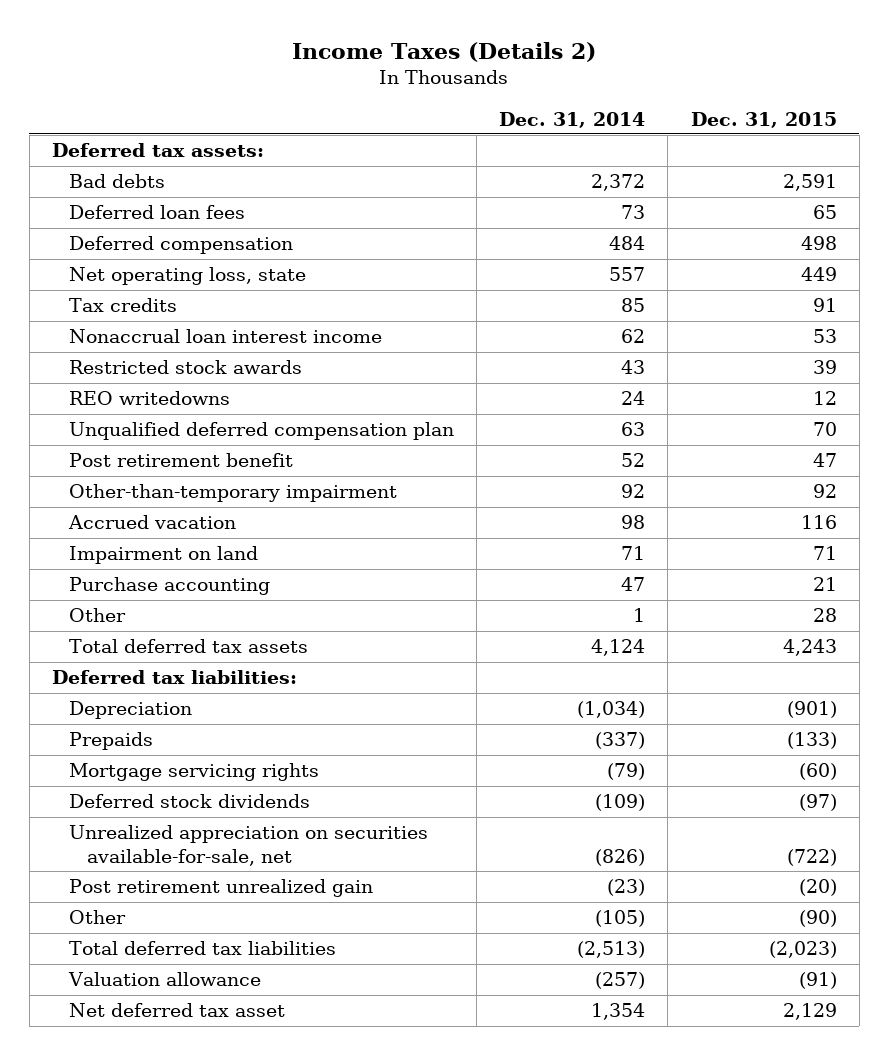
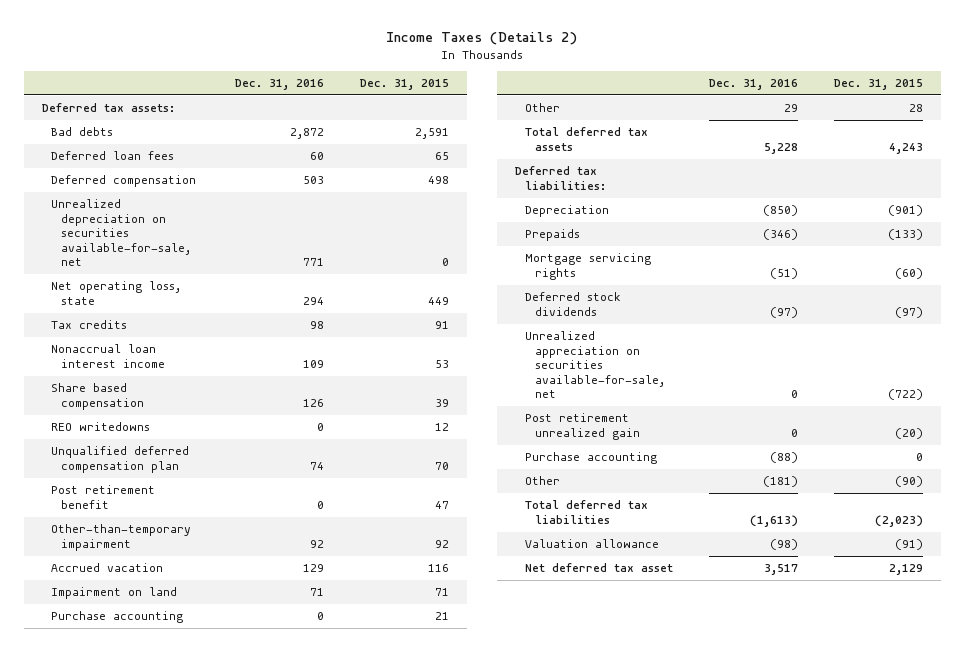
- | Dec. 31, 2014 | Dec. 31, 2015
+ | Dec. 31, 2016 | Dec. 31, 2015
+ Unrealized depreciation on securities available-for-sale, net | 771 | 0
- Restricted stock awards | 43 | 39
+ Share based compensation | 126 | 39
+ Purchase accounting | (88) | 0

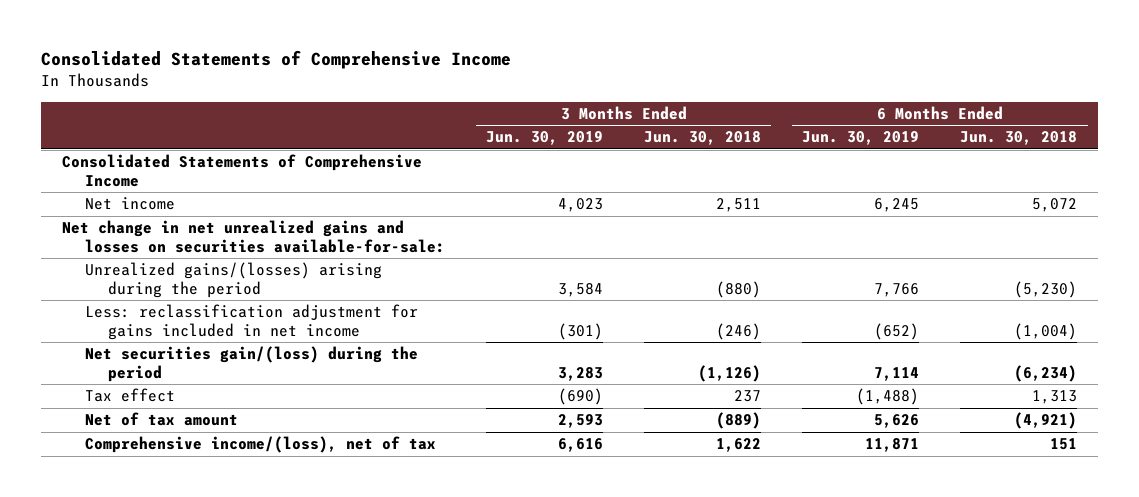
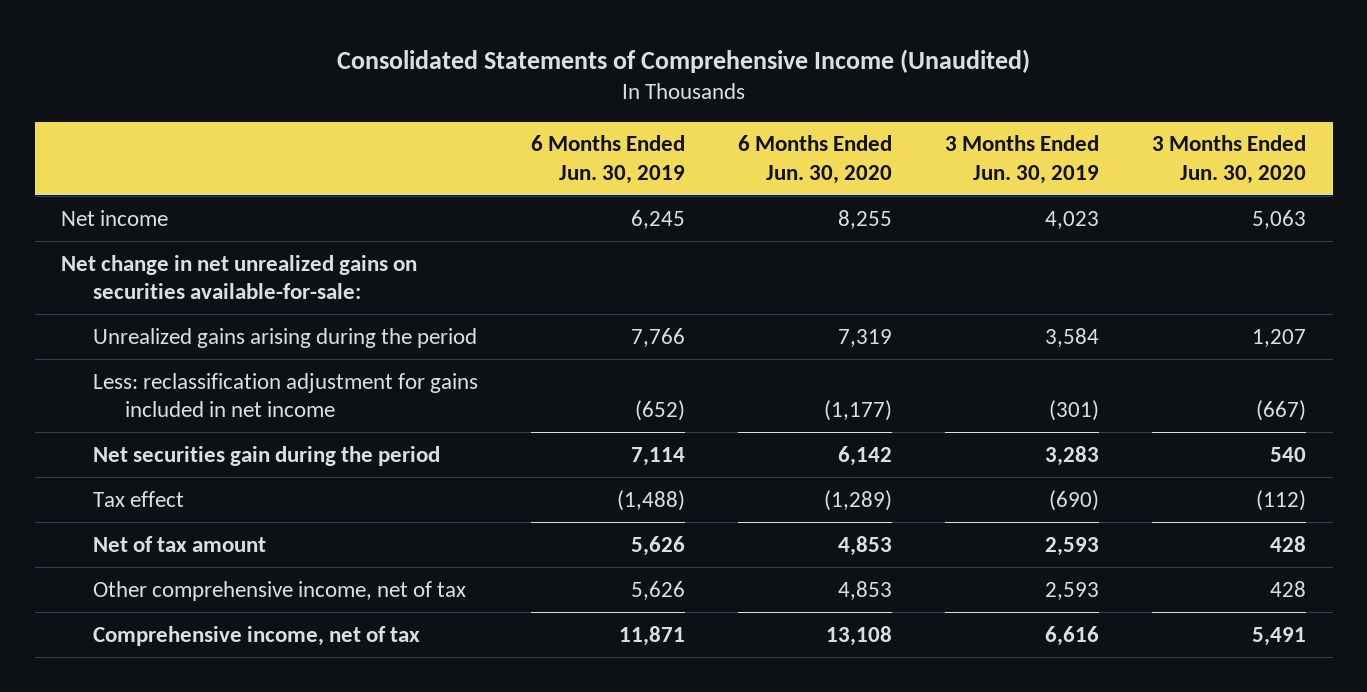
- Consolidated Statements of Comprehensive Income
+ Consolidated Statements of Comprehensive Income (Unaudited)
- | 3 Months Ended Jun. 30, 2019 | 3 Months Ended Jun. 30, 2018 | 6 Months Ended Jun. 30, 2019 | 6 Months Ended Jun. 30, 2018
+ | 6 Months Ended Jun. 30, 2019 | 6 Months Ended Jun. 30, 2020 | 3 Months Ended Jun. 30, 2019 | 3 Months Ended Jun. 30, 2020
- Consolidated Statements of Comprehensive Income
- Net change in net unrealized gains and losses on securities available-for-sale:
- Unrealized gains/(losses) arising during the period | 3,584 | (880) | 7,766 | (5,230)
+ Net change in net unrealized gains on securities available-for-sale:
+ Unrealized gains arising during the period | 7,766 | 7,319 | 3,584 | 1,207
- Net securities gain/(loss) during the period | 3,283 | (1,126) | 7,114 | (6,234)
+ Net securities gain during the period | 7,114 | 6,142 | 3,283 | 540
- Comprehensive income/(loss), net of tax | 6,616 | 1,622 | 11,871 | 151
+ Other comprehensive income, net of tax | 5,626 | 4,853 | 2,593 | 428
+ Comprehensive income, net of tax | 11,871 | 13,108 | 6,616 | 5,491

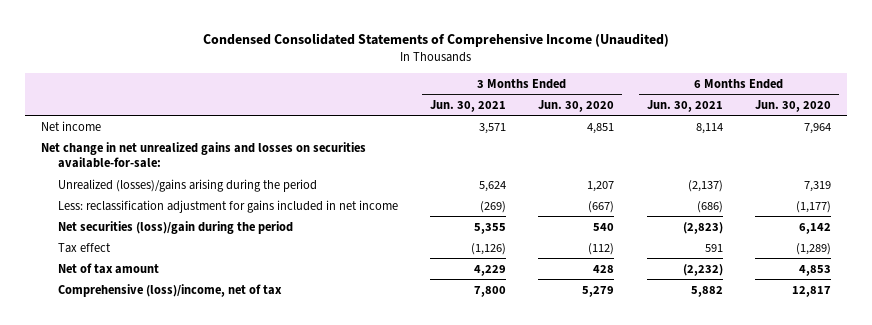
- Consolidated Statements of Comprehensive Income (Unaudited)
+ Condensed Consolidated Statements of Comprehensive Income (Unaudited)
- | 6 Months Ended Jun. 30, 2019 | 6 Months Ended Jun. 30, 2020 | 3 Months Ended Jun. 30, 2019 | 3 Months Ended Jun. 30, 2020
+ | 3 Months Ended Jun. 30, 2021 | 3 Months Ended Jun. 30, 2020 | 6 Months Ended Jun. 30, 2021 | 6 Months Ended Jun. 30, 2020
- Net income | 6,245 | 8,255 | 4,023 | 5,063
- Net change in net unrealized gains on securities available-for-sale:
- Unrealized gains arising during the period | 7,766 | 7,319 | 3,584 | 1,207
+ Net income | 3,571 | 4,851 | 8,114 | 7,964
+ Net change in net unrealized gains and losses on securities available-for-sale:
+ Unrealized (losses)/gains arising during the period | 5,624 | 1,207 | (2,137) | 7,319
- Net securities gain during the period | 7,114 | 6,142 | 3,283 | 540
+ Net securities (loss)/gain during the period | 5,355 | 540 | (2,823) | 6,142
- Other comprehensive income, net of tax | 5,626 | 4,853 | 2,593 | 428
- Comprehensive income, net of tax | 11,871 | 13,108 | 6,616 | 5,491
+ Comprehensive (loss)/income, net of tax | 7,800 | 5,279 | 5,882 | 12,817

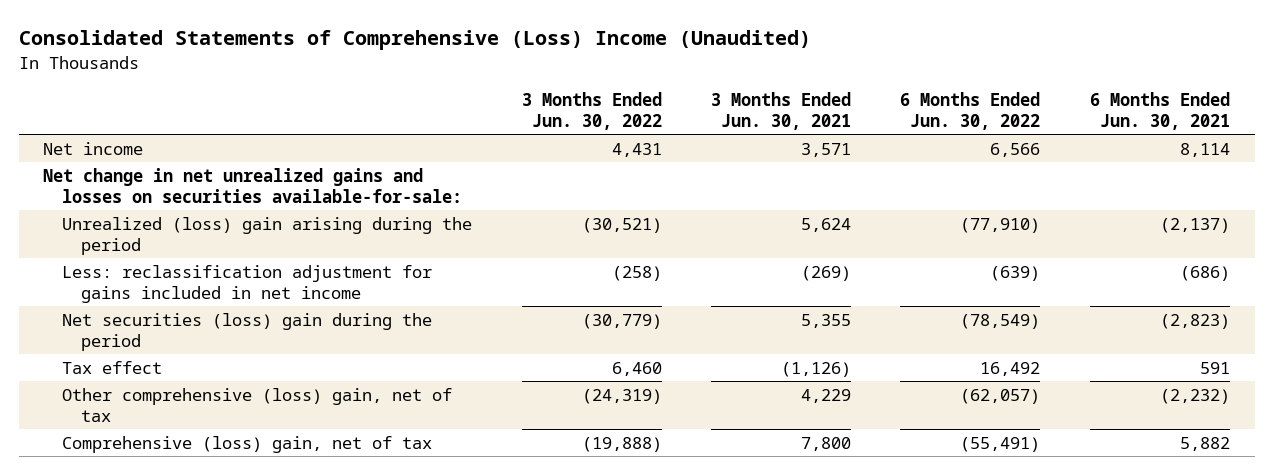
- Condensed Consolidated Statements of Comprehensive Income (Unaudited)
+ Consolidated Statements of Comprehensive (Loss) Income (Unaudited)
- | 3 Months Ended Jun. 30, 2021 | 3 Months Ended Jun. 30, 2020 | 6 Months Ended Jun. 30, 2021 | 6 Months Ended Jun. 30, 2020
+ | 3 Months Ended Jun. 30, 2022 | 3 Months Ended Jun. 30, 2021 | 6 Months Ended Jun. 30, 2022 | 6 Months Ended Jun. 30, 2021
- Unrealized (losses)/gains arising during the period | 5,624 | 1,207 | (2,137) | 7,319
+ Unrealized (loss) gain arising during the period | (30,521) | 5,624 | (77,910) | (2,137)
- Net securities (loss)/gain during the period | 5,355 | 540 | (2,823) | 6,142
+ Net securities (loss) gain during the period | (30,779) | 5,355 | (78,549) | (2,823)
- Net of tax amount | 4,229 | 428 | (2,232) | 4,853
- Comprehensive (loss)/income, net of tax | 7,800 | 5,279 | 5,882 | 12,817
+ Other comprehensive (loss) gain, net of tax | (24,319) | 4,229 | (62,057) | (2,232)
+ Comprehensive (loss) gain, net of tax | (19,888) | 7,800 | (55,491) | 5,882

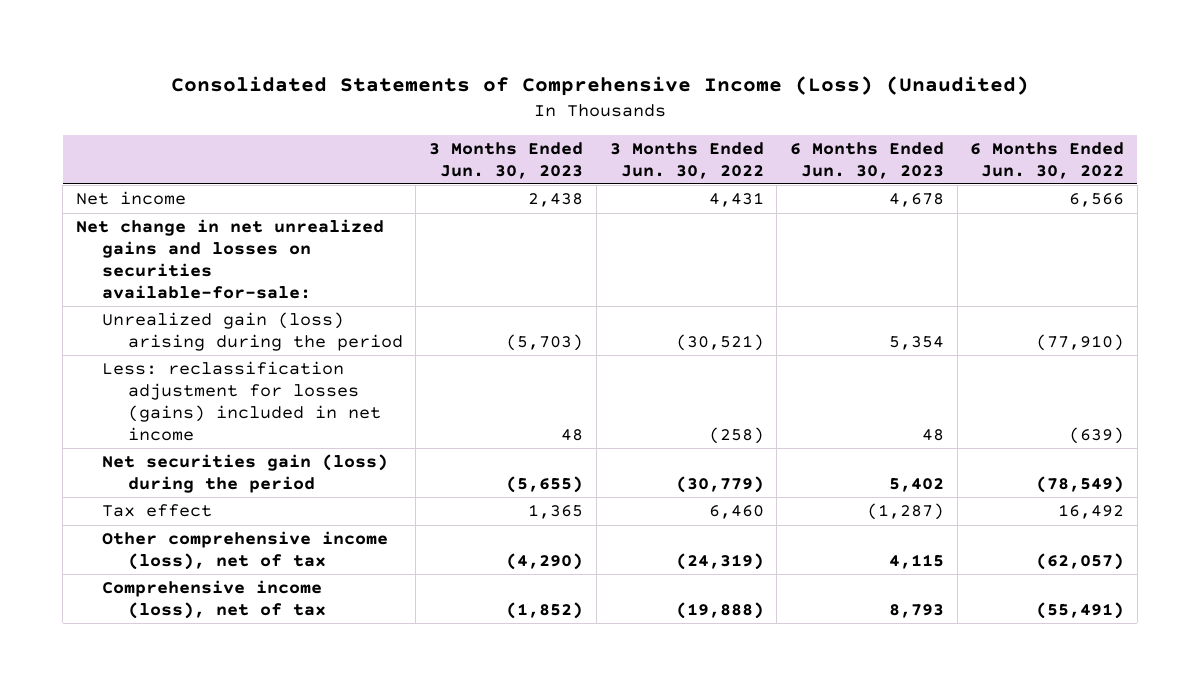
- Consolidated Statements of Comprehensive (Loss) Income (Unaudited)
+ Consolidated Statements of Comprehensive Income (Loss) (Unaudited)
- | 3 Months Ended Jun. 30, 2022 | 3 Months Ended Jun. 30, 2021 | 6 Months Ended Jun. 30, 2022 | 6 Months Ended Jun. 30, 2021
+ | 3 Months Ended Jun. 30, 2023 | 3 Months Ended Jun. 30, 2022 | 6 Months Ended Jun. 30, 2023 | 6 Months Ended Jun. 30, 2022
- Unrealized (loss) gain arising during the period | (30,521) | 5,624 | (77,910) | (2,137)
- Less: reclassification adjustment for gains included in net income | (258) | (269) | (639) | (686)
- Net securities (loss) gain during the period | (30,779) | 5,355 | (78,549) | (2,823)
+ Unrealized gain (loss) arising during the period | (5,703) | (30,521) | 5,354 | (77,910)
+ Less: reclassification adjustment for losses (gains) included in net income | 48 | (258) | 48 | (639)
+ Net securities gain (loss) during the period | (5,655) | (30,779) | 5,402 | (78,549)
- Other comprehensive (loss) gain, net of tax | (24,319) | 4,229 | (62,057) | (2,232)
- Comprehensive (loss) gain, net of tax | (19,888) | 7,800 | (55,491) | 5,882
+ Other comprehensive income (loss), net of tax | (4,290) | (24,319) | 4,115 | (62,057)
+ Comprehensive income (loss), net of tax | (1,852) | (19,888) | 8,793 | (55,491)

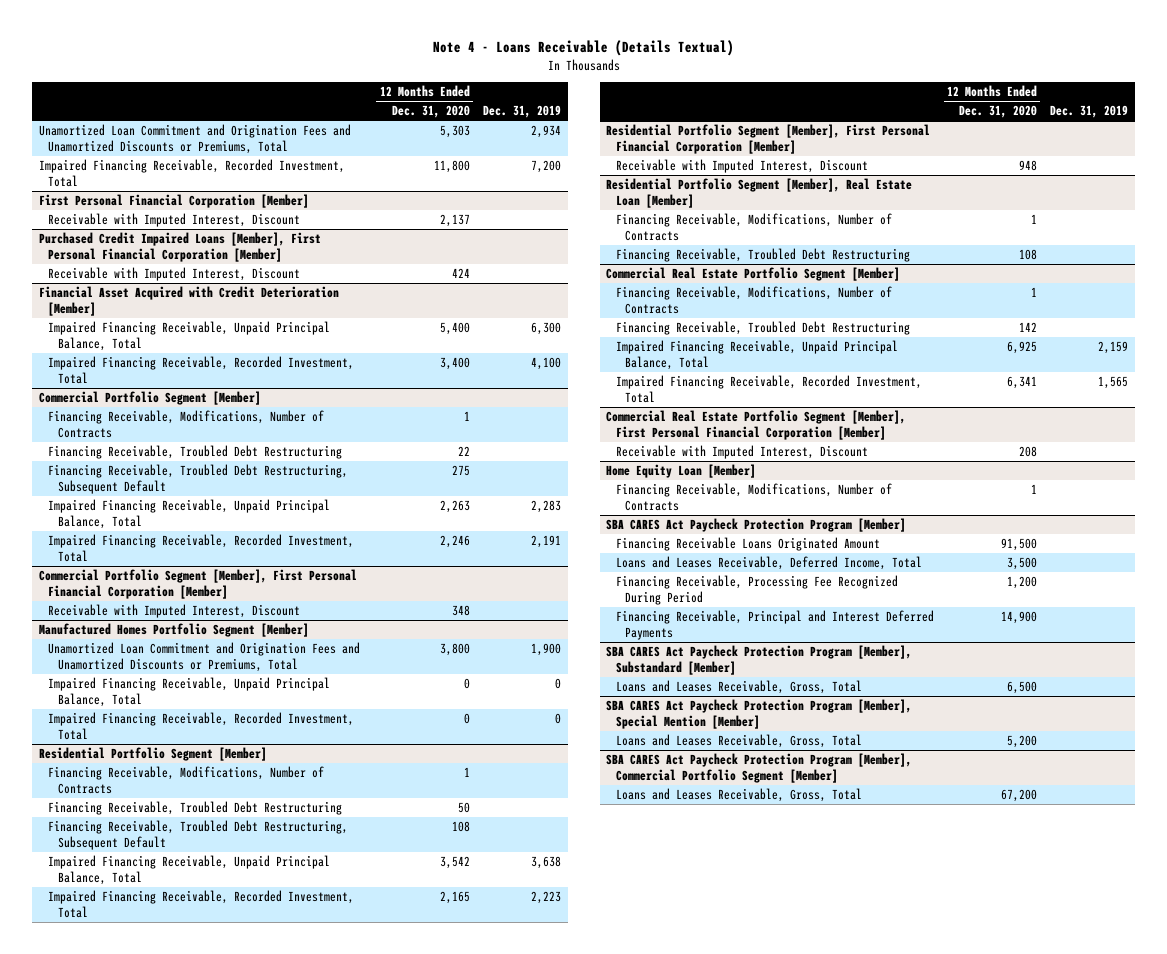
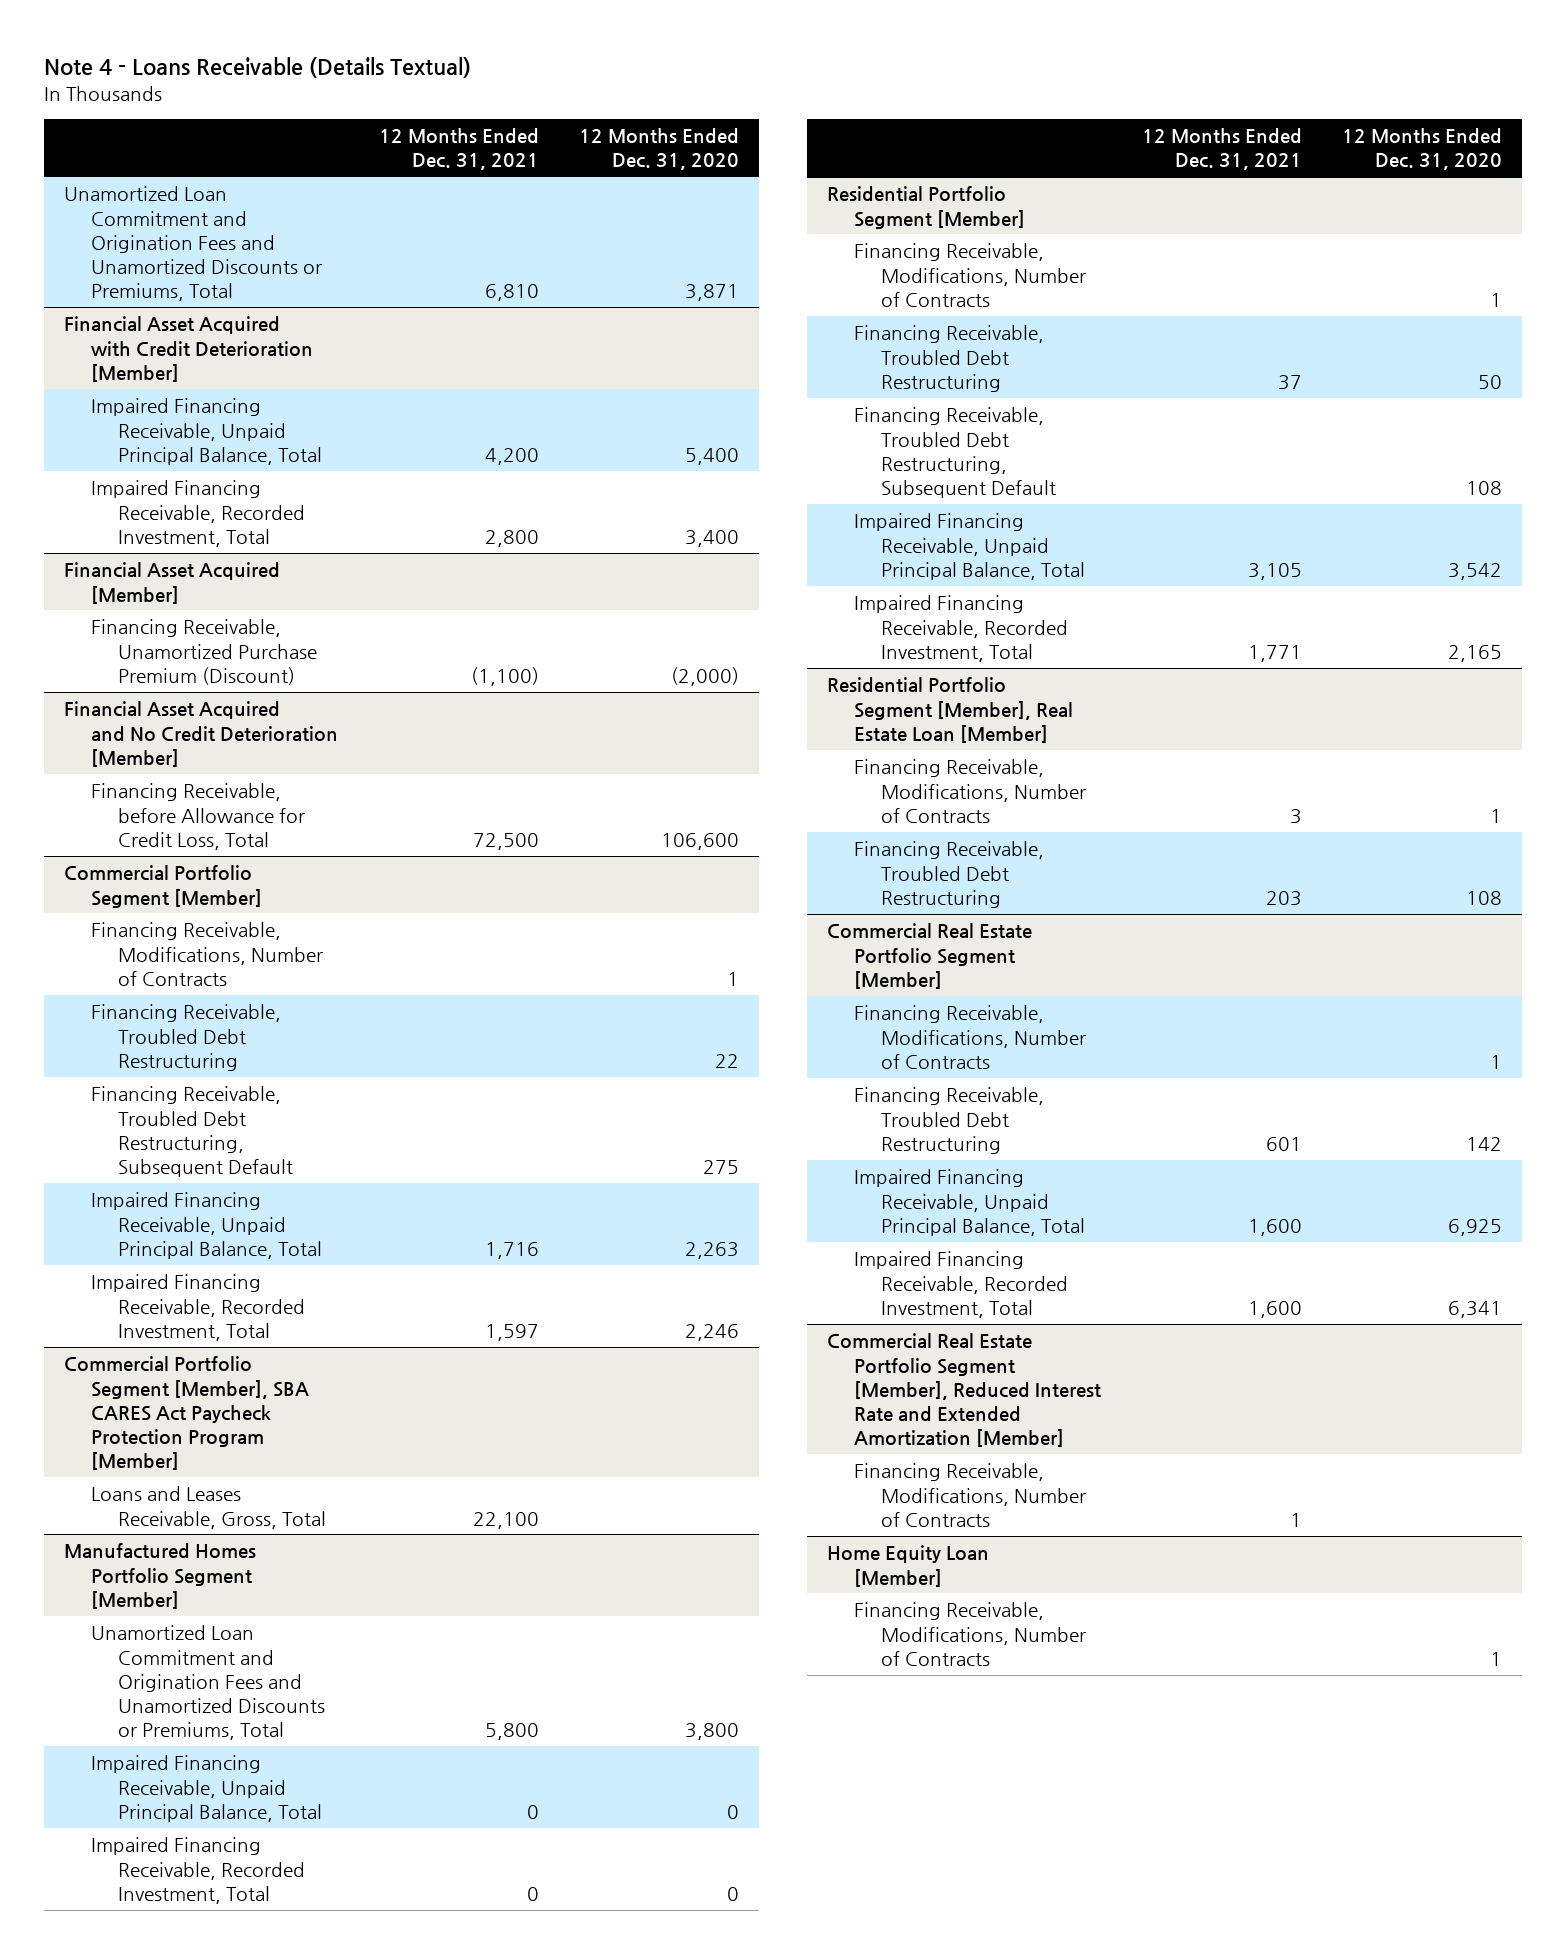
- | 12 Months Ended Dec. 31, 2020 | Dec. 31, 2019
+ | 12 Months Ended Dec. 31, 2021 | 12 Months Ended Dec. 31, 2020
- Unamortized Loan Commitment and Origination Fees and Unamortized Discounts or Premiums, Total | 5,303 | 2,934
- Impaired Financing Receivable, Recorded Investment, Total | 11,800 | 7,200
- First Personal Financial Corporation [Member]
- Receivable with Imputed Interest, Discount | 2,137 |
- Purchased Credit Impaired Loans [Member], First Personal Financial Corporation [Member]
- Receivable with Imputed Interest, Discount | 424 |
+ Unamortized Loan Commitment and Origination Fees and Unamortized Discounts or Premiums, Total | 6,810 | 3,871
+ Financial Asset Acquired [Member]
+ Financing Receivable, Unamortized Purchase Premium (Discount) | (1,100) | (2,000)
+ Financial Asset Acquired and No Credit Deterioration [Member]
+ Financing Receivable, before Allowance for Credit Loss, Total | 72,500 | 106,600
- Commercial Portfolio Segment [Member], First Personal Financial Corporation [Member]
- Receivable with Imputed Interest, Discount | 348 |
+ Commercial Portfolio Segment [Member], SBA CARES Act Paycheck Protection Program [Member]
+ Loans and Leases Receivable, Gross, Total | 22,100 |
- Residential Portfolio Segment [Member], First Personal Financial Corporation [Member]
- Receivable with Imputed Interest, Discount | 948 |
- Commercial Real Estate Portfolio Segment [Member], First Personal Financial Corporation [Member]
- Receivable with Imputed Interest, Discount | 208 |
+ Commercial Real Estate Portfolio Segment [Member], Reduced Interest Rate and Extended Amortization [Member]
+ Financing Receivable, Modifications, Number of Contracts | 1 |
- SBA CARES Act Paycheck Protection Program [Member]
- Financing Receivable Loans Originated Amount | 91,500 |
- Loans and Leases Receivable, Deferred Income, Total | 3,500 |
- Financing Receivable, Processing Fee Recognized During Period | 1,200 |
- Financing Receivable, Principal and Interest Deferred Payments | 14,900 |
- SBA CARES Act Paycheck Protection Program [Member], Substandard [Member]
- Loans and Leases Receivable, Gross, Total | 6,500 |
- SBA CARES Act Paycheck Protection Program [Member], Special Mention [Member]
- Loans and Leases Receivable, Gross, Total | 5,200 |
- SBA CARES Act Paycheck Protection Program [Member], Commercial Portfolio Segment [Member]
- Loans and Leases Receivable, Gross, Total | 67,200 |

